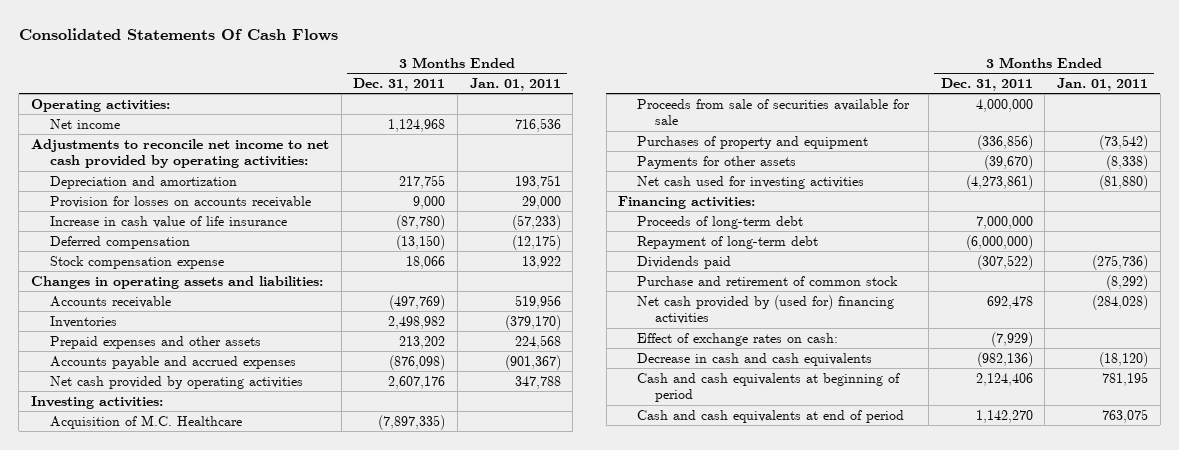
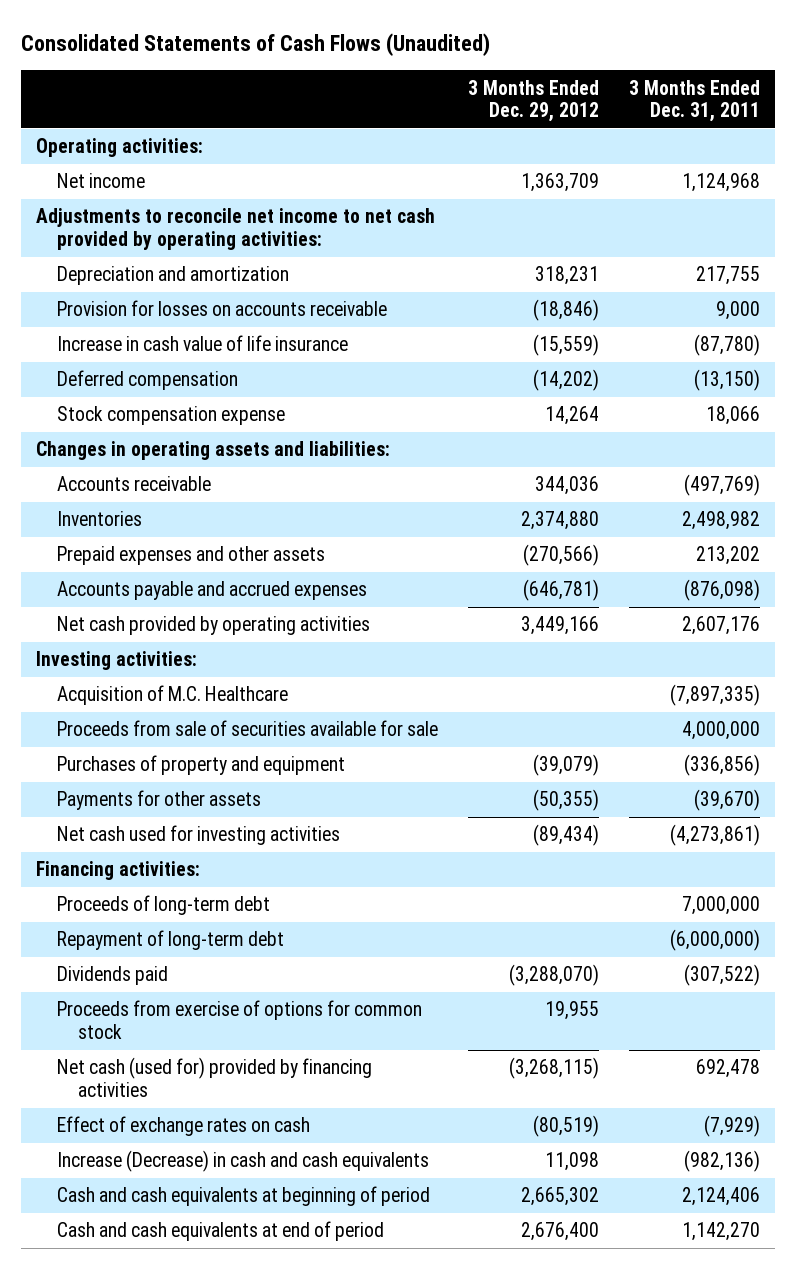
- Consolidated Statements Of Cash Flows
+ Consolidated Statements of Cash Flows (Unaudited)
- | 3 Months Ended Dec. 31, 2011 | 3 Months Ended Jan. 01, 2011
+ | 3 Months Ended Dec. 29, 2012 | 3 Months Ended Dec. 31, 2011
- Purchase and retirement of common stock | | (8,292)
- Net cash provided by (used for) financing activities | 692,478 | (284,028)
- Effect of exchange rates on cash: | (7,929) |
- Decrease in cash and cash equivalents | (982,136) | (18,120)
+ Proceeds from exercise of options for common stock | 19,955 |
+ Net cash (used for) provided by financing activities | (3,268,115) | 692,478
+ Effect of exchange rates on cash | (80,519) | (7,929)
+ Increase (Decrease) in cash and cash equivalents | 11,098 | (982,136)

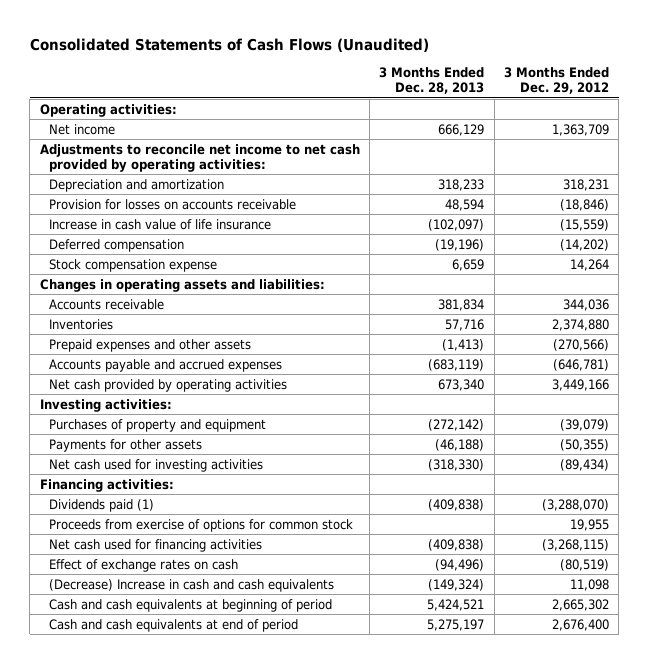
- | 3 Months Ended Dec. 29, 2012 | 3 Months Ended Dec. 31, 2011
+ | 3 Months Ended Dec. 28, 2013 | 3 Months Ended Dec. 29, 2012
- Acquisition of M.C. Healthcare | | (7,897,335)
- Proceeds from sale of securities available for sale | | 4,000,000
- Proceeds of long-term debt | | 7,000,000
- Repayment of long-term debt | | (6,000,000)
- Dividends paid | (3,288,070) | (307,522)
+ Dividends paid (1) | (409,838) | (3,288,070)
- Net cash (used for) provided by financing activities | (3,268,115) | 692,478
+ Net cash used for financing activities | (409,838) | (3,268,115)
- Increase (Decrease) in cash and cash equivalents | 11,098 | (982,136)
+ (Decrease) Increase in cash and cash equivalents | (149,324) | 11,098

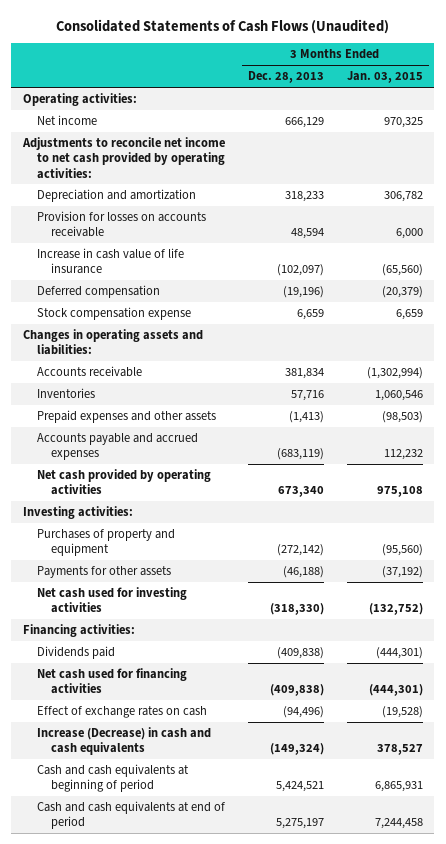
- | 3 Months Ended Dec. 28, 2013 | 3 Months Ended Dec. 29, 2012
+ | 3 Months Ended Dec. 28, 2013 | 3 Months Ended Jan. 03, 2015
- Dividends paid (1) | (409,838) | (3,288,070)
- Proceeds from exercise of options for common stock | | 19,955
+ Dividends paid | (409,838) | (444,301)
- (Decrease) Increase in cash and cash equivalents | (149,324) | 11,098
+ Increase (Decrease) in cash and cash equivalents | (149,324) | 378,527

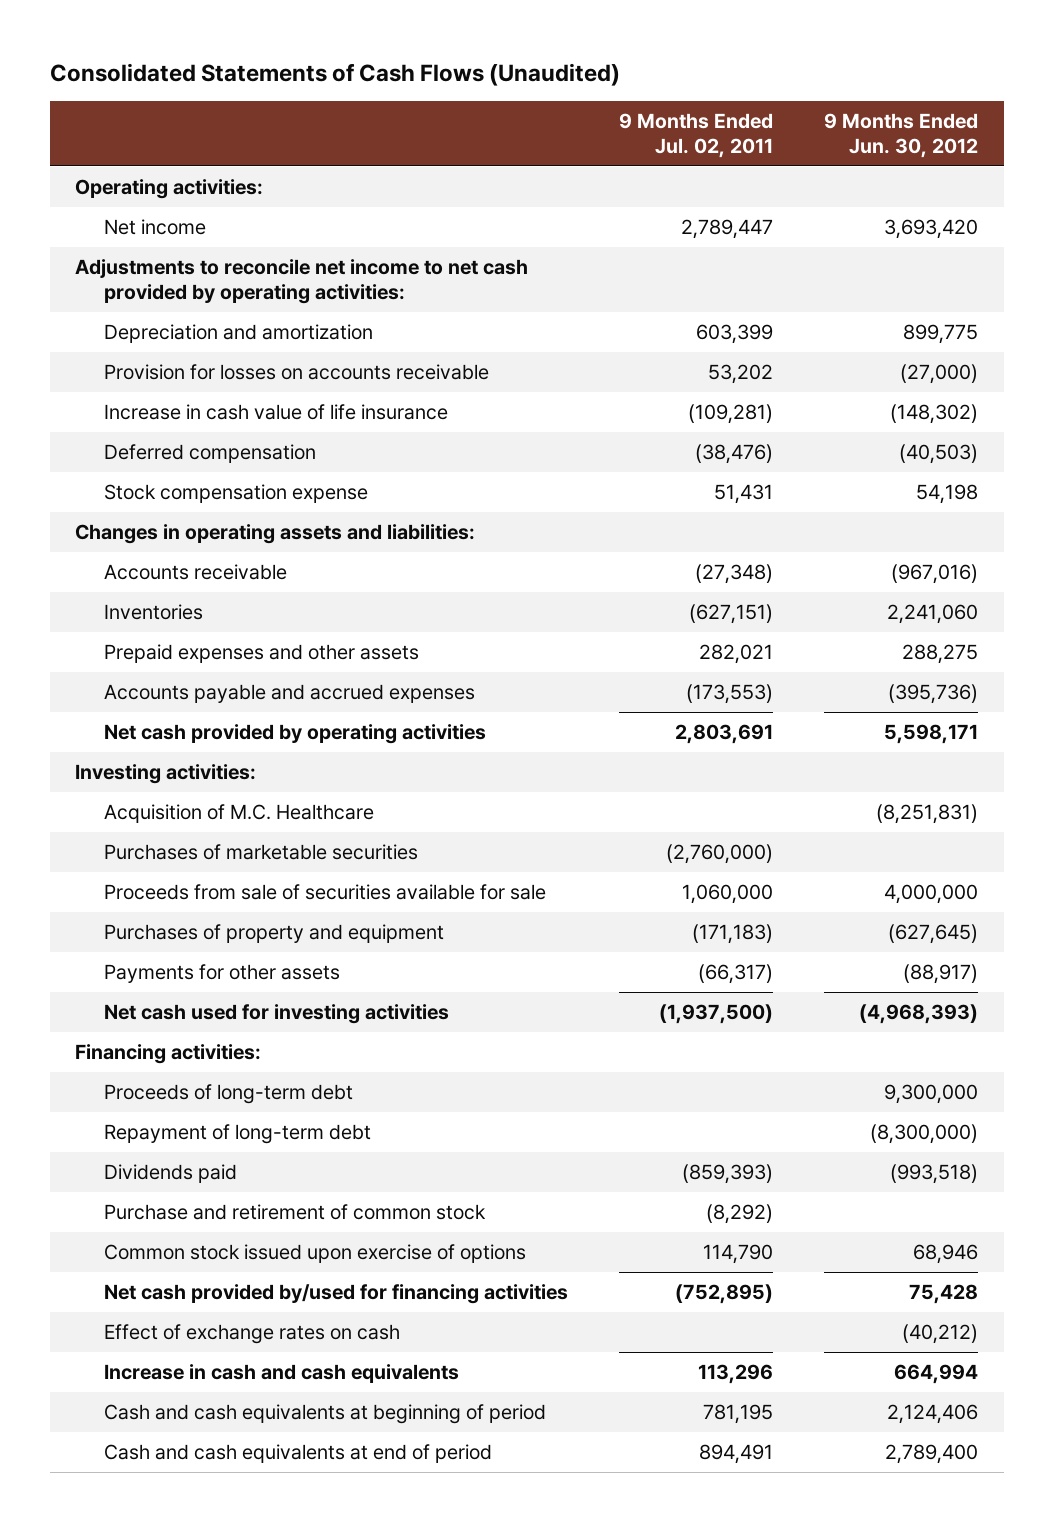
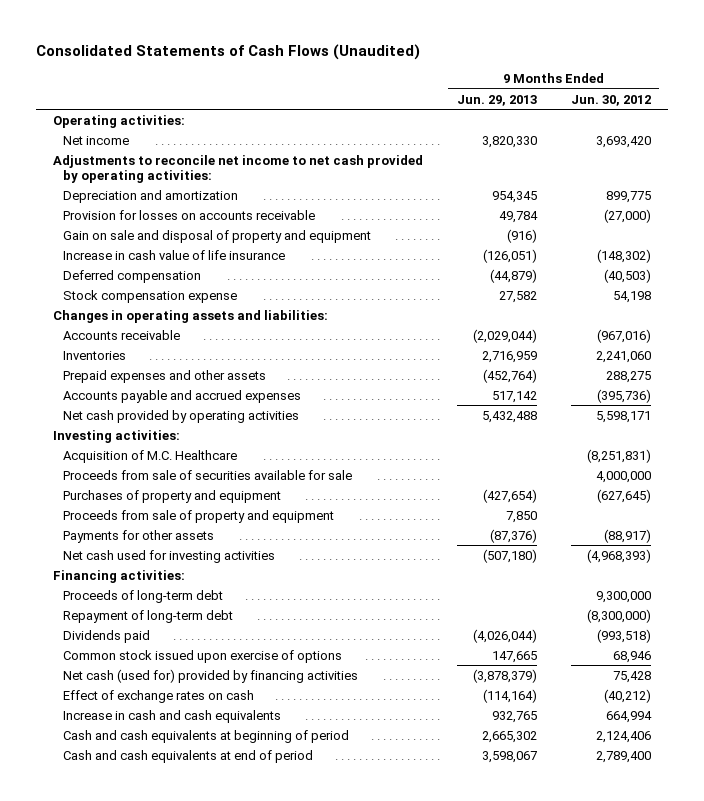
- | 9 Months Ended Jul. 02, 2011 | 9 Months Ended Jun. 30, 2012
+ | 9 Months Ended Jun. 29, 2013 | 9 Months Ended Jun. 30, 2012
+ Gain on sale and disposal of property and equipment | (916) |
- Purchases of marketable securities | (2,760,000) |
+ Proceeds from sale of property and equipment | 7,850 |
- Purchase and retirement of common stock | (8,292) |
- Net cash provided by/used for financing activities | (752,895) | 75,428
+ Net cash (used for) provided by financing activities | (3,878,379) | 75,428

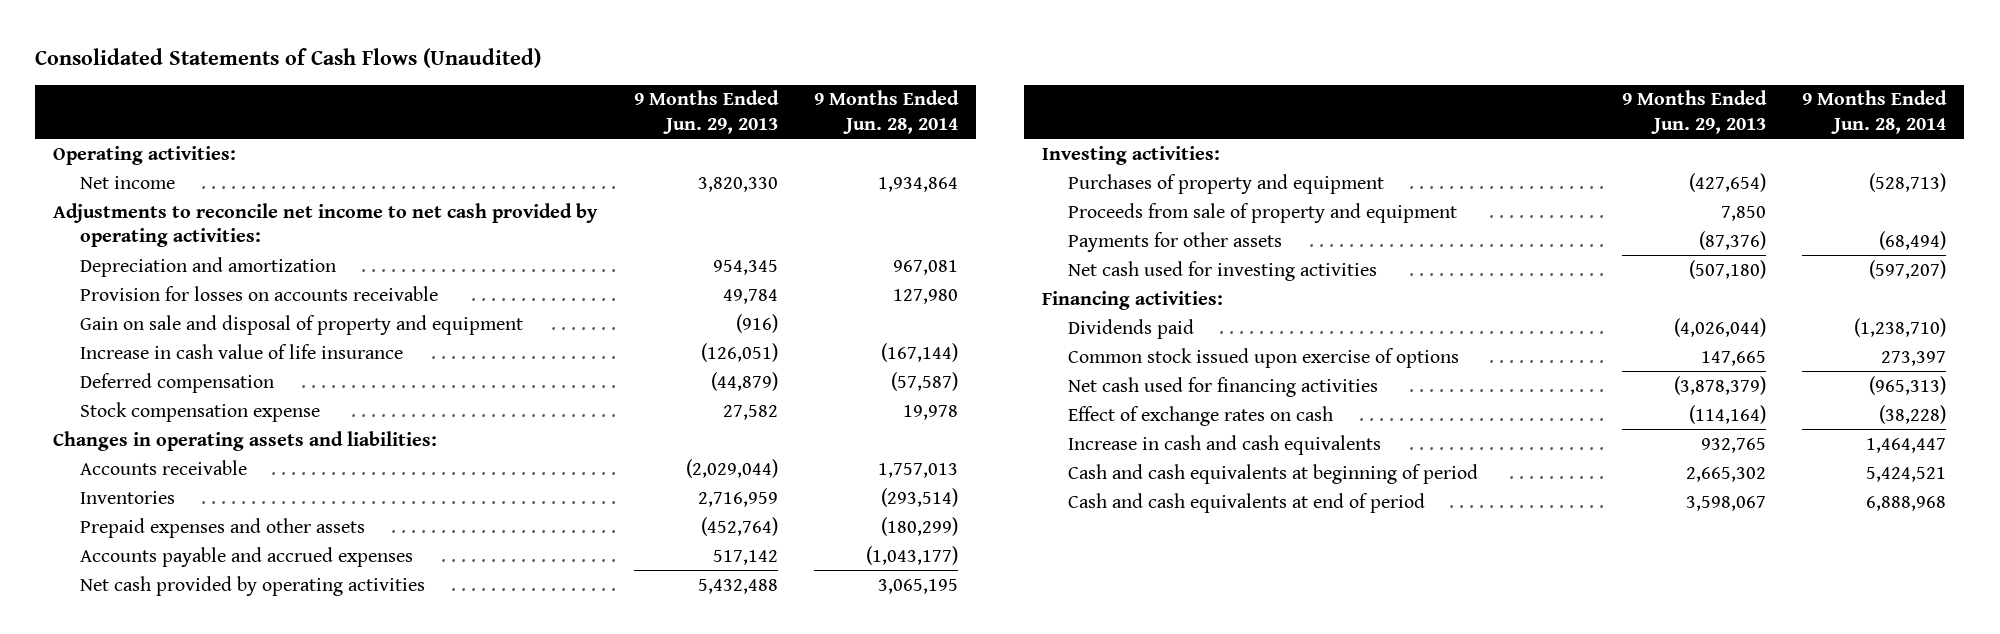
- | 9 Months Ended Jun. 29, 2013 | 9 Months Ended Jun. 30, 2012
+ | 9 Months Ended Jun. 29, 2013 | 9 Months Ended Jun. 28, 2014
- Acquisition of M.C. Healthcare | | (8,251,831)
- Proceeds from sale of securities available for sale | | 4,000,000
- Proceeds of long-term debt | | 9,300,000
- Repayment of long-term debt | | (8,300,000)
- Net cash (used for) provided by financing activities | (3,878,379) | 75,428
+ Net cash used for financing activities | (3,878,379) | (965,313)

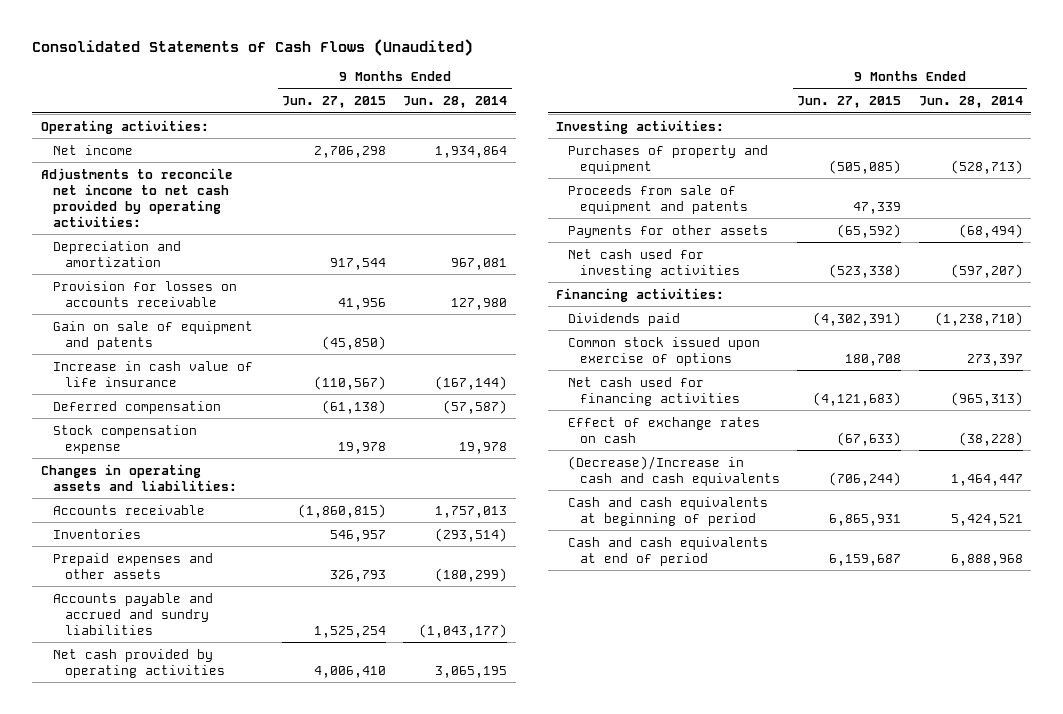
- | 9 Months Ended Jun. 29, 2013 | 9 Months Ended Jun. 28, 2014
+ | 9 Months Ended Jun. 27, 2015 | 9 Months Ended Jun. 28, 2014
- Gain on sale and disposal of property and equipment | (916) |
+ Gain on sale of equipment and patents | (45,850) |
- Accounts payable and accrued expenses | 517,142 | (1,043,177)
+ Accounts payable and accrued and sundry liabilities | 1,525,254 | (1,043,177)
- Proceeds from sale of property and equipment | 7,850 |
+ Proceeds from sale of equipment and patents | 47,339 |
- Increase in cash and cash equivalents | 932,765 | 1,464,447
+ (Decrease)/Increase in cash and cash equivalents | (706,244) | 1,464,447

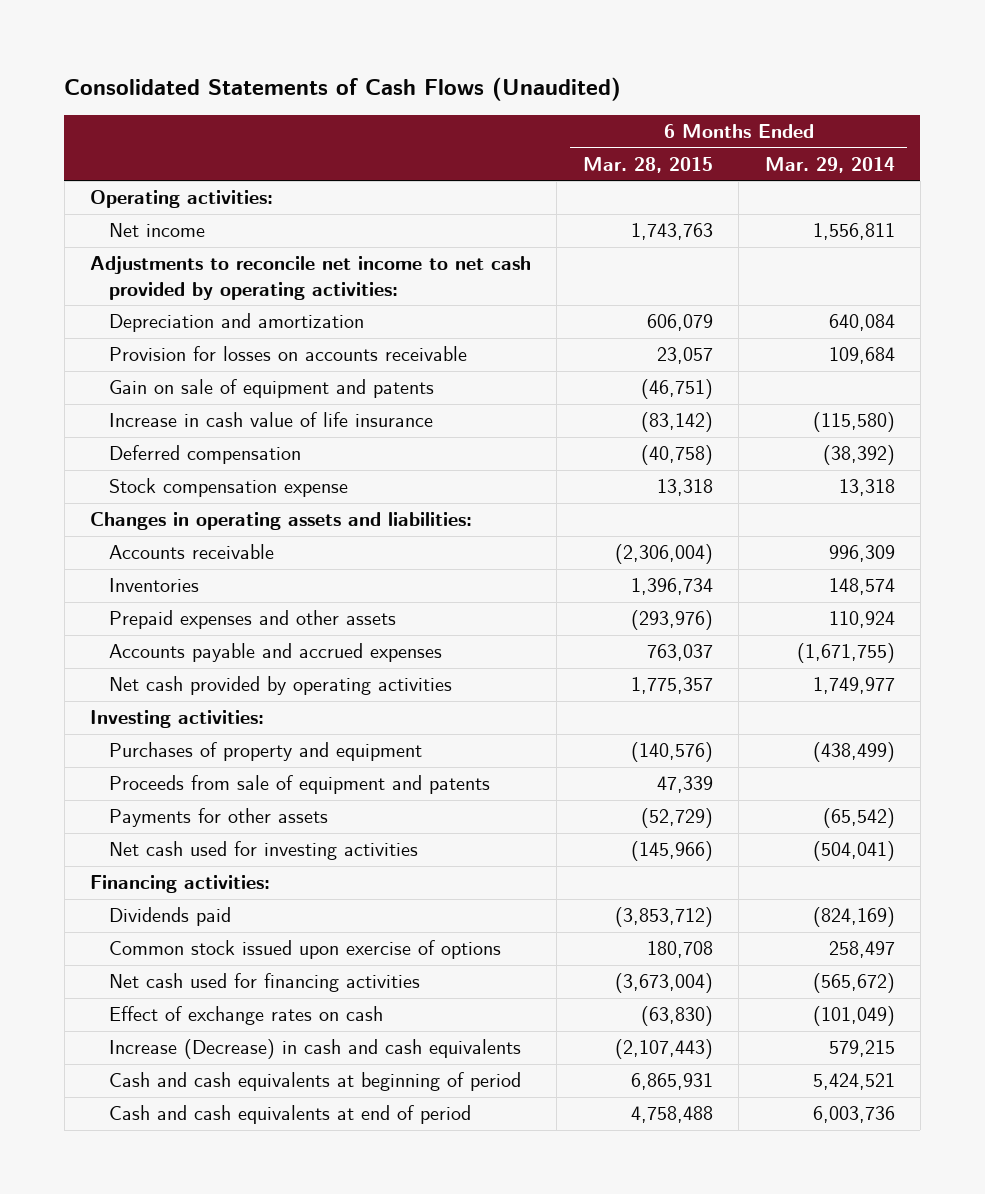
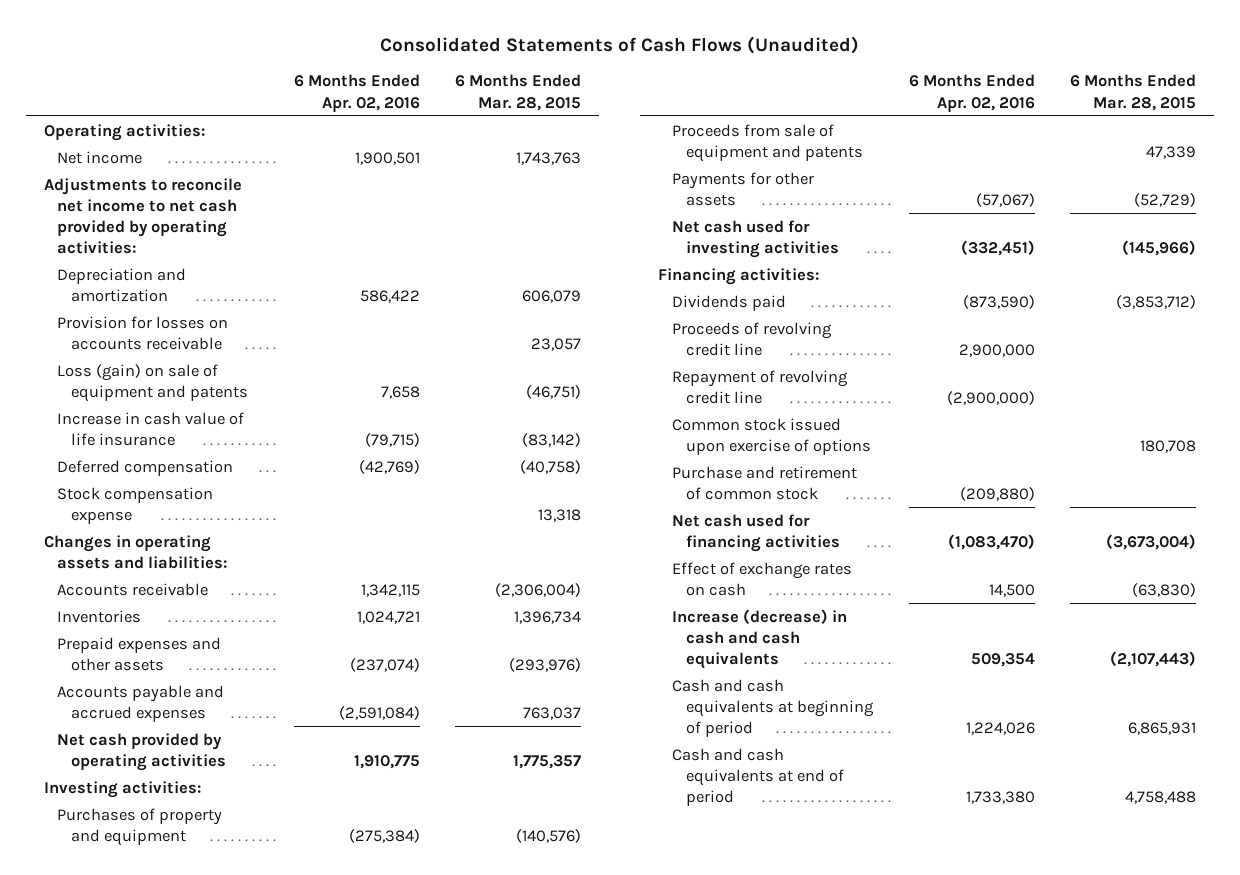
- | 6 Months Ended Mar. 28, 2015 | 6 Months Ended Mar. 29, 2014
+ | 6 Months Ended Apr. 02, 2016 | 6 Months Ended Mar. 28, 2015
- Gain on sale of equipment and patents | (46,751) |
+ Loss (gain) on sale of equipment and patents | 7,658 | (46,751)
+ Proceeds of revolving credit line | 2,900,000 |
+ Repayment of revolving credit line | (2,900,000) |
+ Purchase and retirement of common stock | (209,880) |
- Increase (Decrease) in cash and cash equivalents | (2,107,443) | 579,215
+ Increase (decrease) in cash and cash equivalents | 509,354 | (2,107,443)

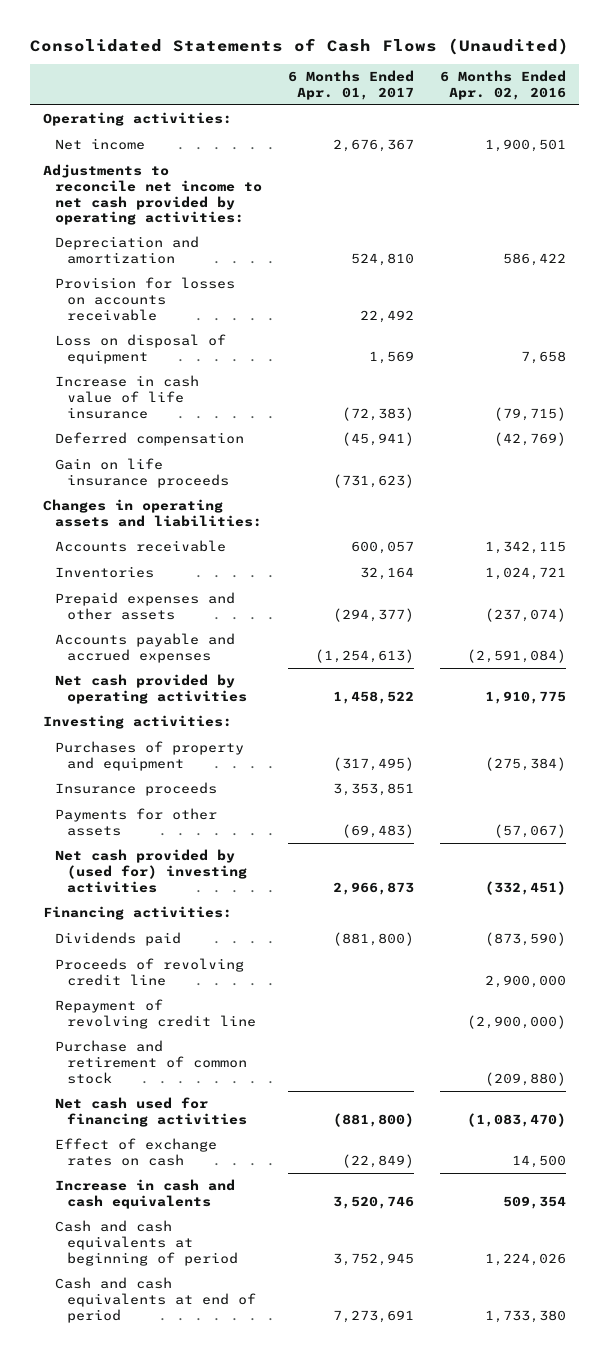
- | 6 Months Ended Apr. 02, 2016 | 6 Months Ended Mar. 28, 2015
+ | 6 Months Ended Apr. 01, 2017 | 6 Months Ended Apr. 02, 2016
- Loss (gain) on sale of equipment and patents | 7,658 | (46,751)
+ Loss on disposal of equipment | 1,569 | 7,658
- Stock compensation expense | | 13,318
+ Gain on life insurance proceeds | (731,623) |
- Proceeds from sale of equipment and patents | | 47,339
+ Insurance proceeds | 3,353,851 |
- Net cash used for investing activities | (332,451) | (145,966)
+ Net cash provided by (used for) investing activities | 2,966,873 | (332,451)
- Common stock issued upon exercise of options | | 180,708
- Increase (decrease) in cash and cash equivalents | 509,354 | (2,107,443)
+ Increase in cash and cash equivalents | 3,520,746 | 509,354

